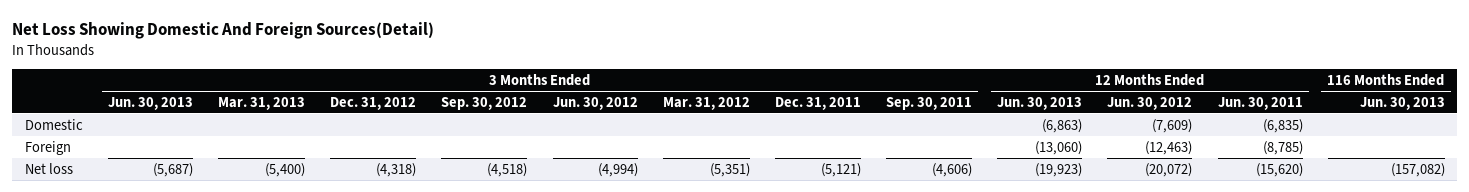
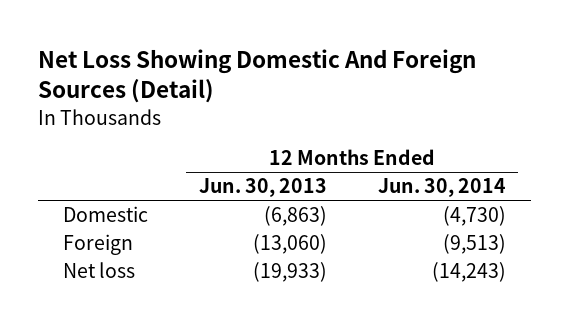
- Net Loss Showing Domestic And Foreign Sources(Detail)
+ Net Loss Showing Domestic And Foreign Sources (Detail)
- | 3 Months Ended Jun. 30, 2013 | 3 Months Ended Mar. 31, 2013 | 3 Months Ended Dec. 31, 2012 | 3 Months Ended Sep. 30, 2012 | 3 Months Ended Jun. 30, 2012 | 3 Months Ended Mar. 31, 2012 | 3 Months Ended Dec. 31, 2011 | 3 Months Ended Sep. 30, 2011 | 12 Months Ended Jun. 30, 2013 | 12 Months Ended Jun. 30, 2012 | 12 Months Ended Jun. 30, 2011 | 116 Months Ended Jun. 30, 2013
+ | 12 Months Ended Jun. 30, 2013 | 12 Months Ended Jun. 30, 2014
- Net loss | (5,687) | (5,400) | (4,318) | (4,518) | (4,994) | (5,351) | (5,121) | (4,606) | (19,923) | (20,072) | (15,620) | (157,082)
+ Net loss | (19,933) | (14,243)

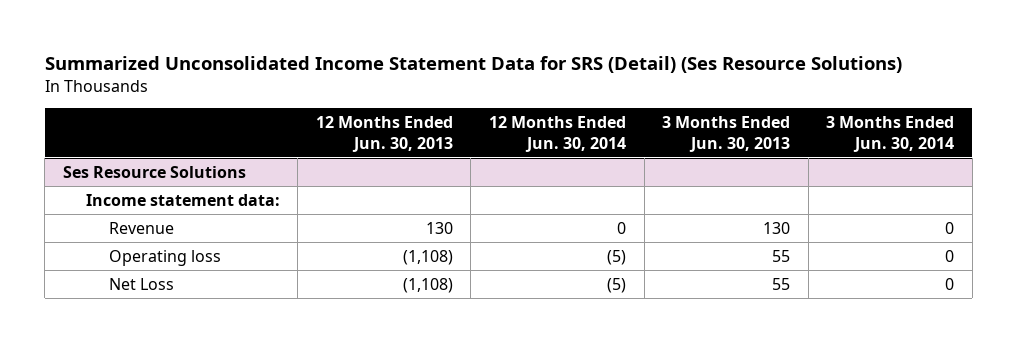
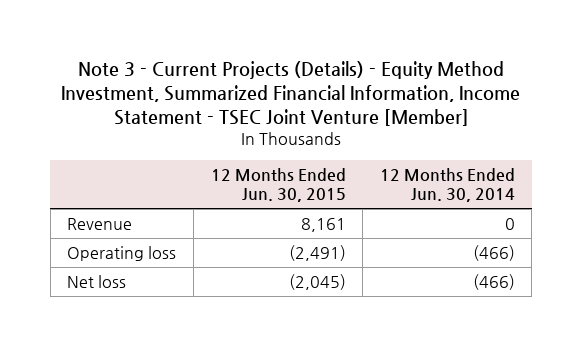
- Summarized Unconsolidated Income Statement Data for SRS (Detail) (Ses Resource Solutions)
+ Note 3 - Current Projects (Details) - Equity Method Investment, Summarized Financial Information, Income Statement - TSEC Joint Venture [Member]
- | 12 Months Ended Jun. 30, 2013 | 12 Months Ended Jun. 30, 2014 | 3 Months Ended Jun. 30, 2013 | 3 Months Ended Jun. 30, 2014
+ | 12 Months Ended Jun. 30, 2015 | 12 Months Ended Jun. 30, 2014
- Ses Resource Solutions
- Income statement data:
- Operating loss | (1,108) | (5) | 55 | 0
- Net Loss | (1,108) | (5) | 55 | 0
+ Operating loss | (2,491) | (466)
+ Net loss | (2,045) | (466)

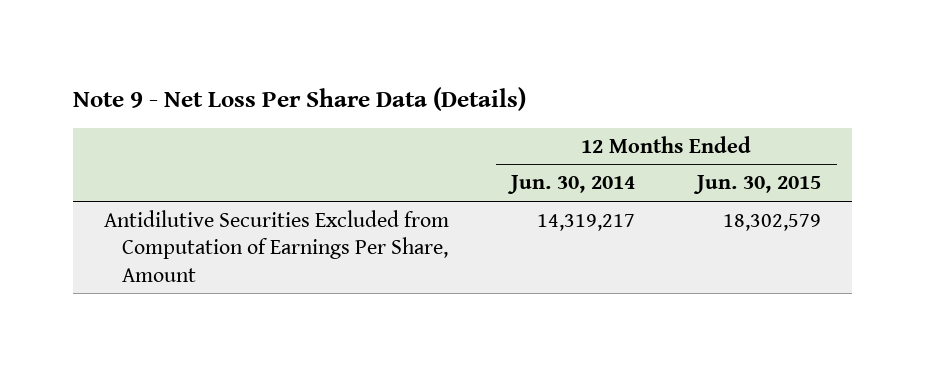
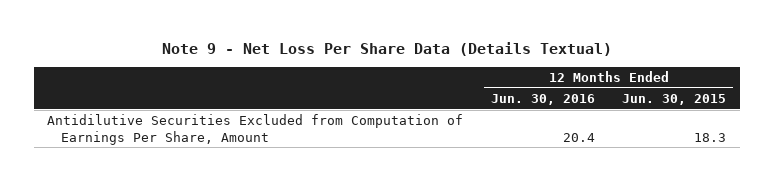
- Note 9 - Net Loss Per Share Data (Details)
+ Note 9 - Net Loss Per Share Data (Details Textual)
- | 12 Months Ended Jun. 30, 2014 | 12 Months Ended Jun. 30, 2015
+ | 12 Months Ended Jun. 30, 2016 | 12 Months Ended Jun. 30, 2015
- Antidilutive Securities Excluded from Computation of Earnings Per Share, Amount | 14,319,217 | 18,302,579
+ Antidilutive Securities Excluded from Computation of Earnings Per Share, Amount | 20.4 | 18.3

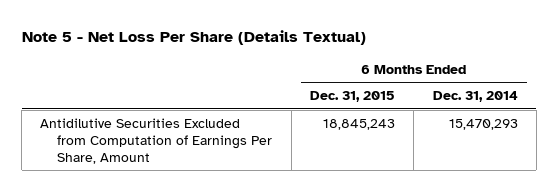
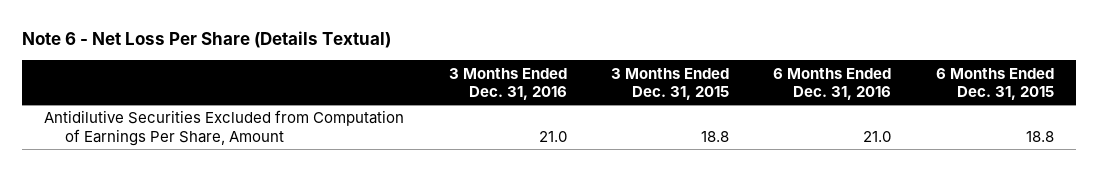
- Note 5 - Net Loss Per Share (Details Textual)
+ Note 6 - Net Loss Per Share (Details Textual)
- | 6 Months Ended Dec. 31, 2015 | 6 Months Ended Dec. 31, 2014
+ | 3 Months Ended Dec. 31, 2016 | 3 Months Ended Dec. 31, 2015 | 6 Months Ended Dec. 31, 2016 | 6 Months Ended Dec. 31, 2015
- Antidilutive Securities Excluded from Computation of Earnings Per Share, Amount | 18,845,243 | 15,470,293
+ Antidilutive Securities Excluded from Computation of Earnings Per Share, Amount | 21.0 | 18.8 | 21.0 | 18.8

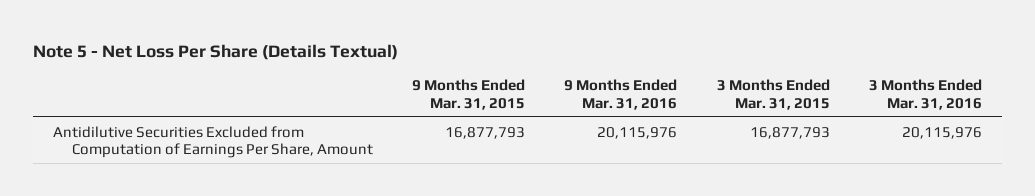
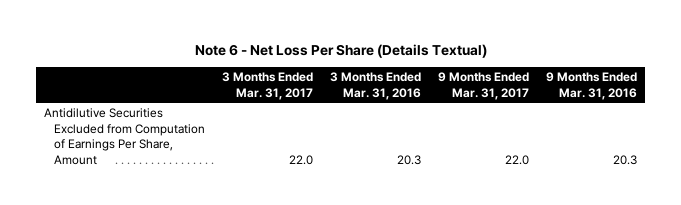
- Note 5 - Net Loss Per Share (Details Textual)
+ Note 6 - Net Loss Per Share (Details Textual)
- | 9 Months Ended Mar. 31, 2015 | 9 Months Ended Mar. 31, 2016 | 3 Months Ended Mar. 31, 2015 | 3 Months Ended Mar. 31, 2016
+ | 3 Months Ended Mar. 31, 2017 | 3 Months Ended Mar. 31, 2016 | 9 Months Ended Mar. 31, 2017 | 9 Months Ended Mar. 31, 2016
- Antidilutive Securities Excluded from Computation of Earnings Per Share, Amount | 16,877,793 | 20,115,976 | 16,877,793 | 20,115,976
+ Antidilutive Securities Excluded from Computation of Earnings Per Share, Amount | 22.0 | 20.3 | 22.0 | 20.3

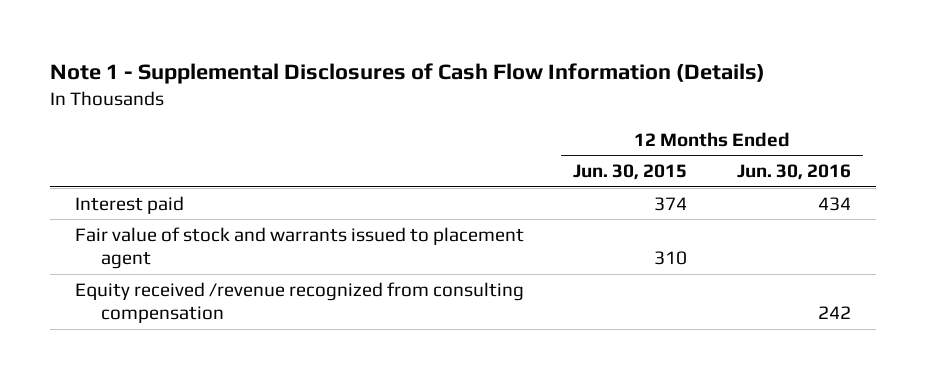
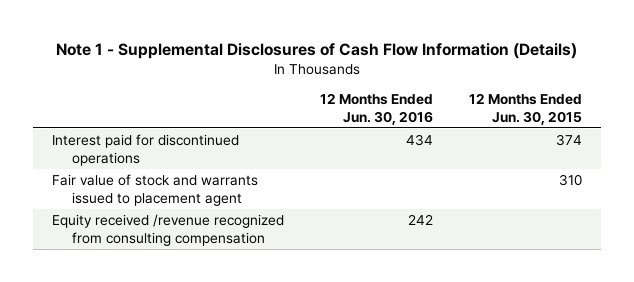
- | 12 Months Ended Jun. 30, 2015 | 12 Months Ended Jun. 30, 2016
+ | 12 Months Ended Jun. 30, 2016 | 12 Months Ended Jun. 30, 2015
- Interest paid | 374 | 434
+ Interest paid for discontinued operations | 434 | 374

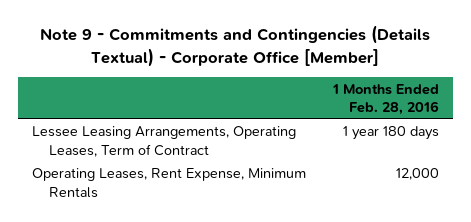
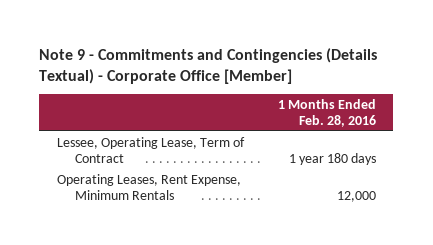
- Lessee Leasing Arrangements, Operating Leases, Term of Contract | 1 year 180 days
+ Lessee, Operating Lease, Term of Contract | 1 year 180 days

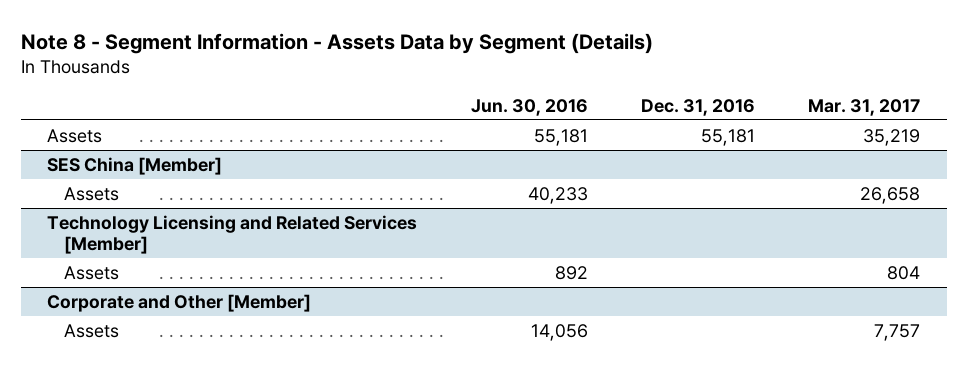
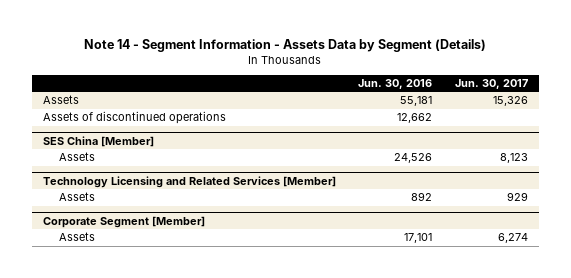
- Note 8 - Segment Information - Assets Data by Segment (Details)
+ Note 14 - Segment Information - Assets Data by Segment (Details)
- | Jun. 30, 2016 | Dec. 31, 2016 | Mar. 31, 2017
+ | Jun. 30, 2016 | Jun. 30, 2017
+ Assets of discontinued operations | 12,662 |
@ SES China [Member]
- Assets | 40,233 | | 26,658
+ Assets | 24,526 | 8,123
- Corporate and Other [Member]
- Assets | 14,056 | | 7,757
+ Corporate Segment [Member]
+ Assets | 17,101 | 6,274

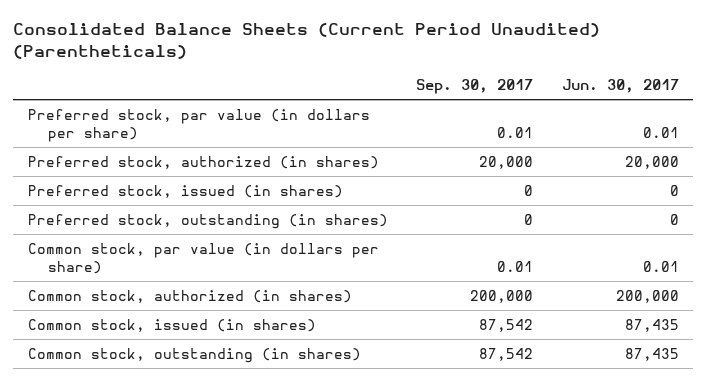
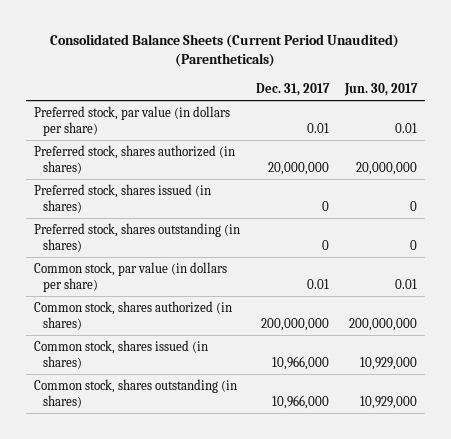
- | Sep. 30, 2017 | Jun. 30, 2017
+ | Dec. 31, 2017 | Jun. 30, 2017
- Preferred stock, authorized (in shares) | 20,000 | 20,000
- Preferred stock, issued (in shares) | 0 | 0
- Preferred stock, outstanding (in shares) | 0 | 0
+ Preferred stock, shares authorized (in shares) | 20,000,000 | 20,000,000
+ Preferred stock, shares issued (in shares) | 0 | 0
+ Preferred stock, shares outstanding (in shares) | 0 | 0
- Common stock, authorized (in shares) | 200,000 | 200,000
- Common stock, issued (in shares) | 87,542 | 87,435
- Common stock, outstanding (in shares) | 87,542 | 87,435
+ Common stock, shares authorized (in shares) | 200,000,000 | 200,000,000
+ Common stock, shares issued (in shares) | 10,966,000 | 10,929,000
+ Common stock, shares outstanding (in shares) | 10,966,000 | 10,929,000

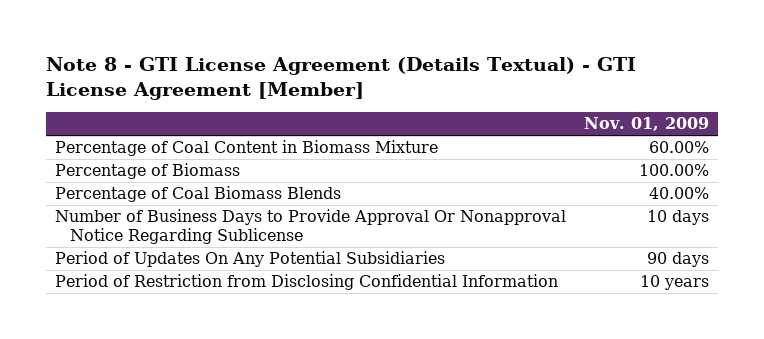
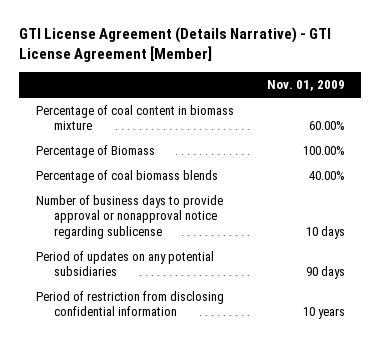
- Note 8 - GTI License Agreement (Details Textual) - GTI License Agreement [Member]
+ GTI License Agreement (Details Narrative) - GTI License Agreement [Member]
- Percentage of Coal Content in Biomass Mixture | 60.00%
+ Percentage of coal content in biomass mixture | 60.00%
- Percentage of Coal Biomass Blends | 40.00%
- Number of Business Days to Provide Approval Or Nonapproval Notice Regarding Sublicense | 10 days
- Period of Updates On Any Potential Subsidiaries | 90 days
- Period of Restriction from Disclosing Confidential Information | 10 years
+ Percentage of coal biomass blends | 40.00%
+ Number of business days to provide approval or nonapproval notice regarding sublicense | 10 days
+ Period of updates on any potential subsidiaries | 90 days
+ Period of restriction from disclosing confidential information | 10 years

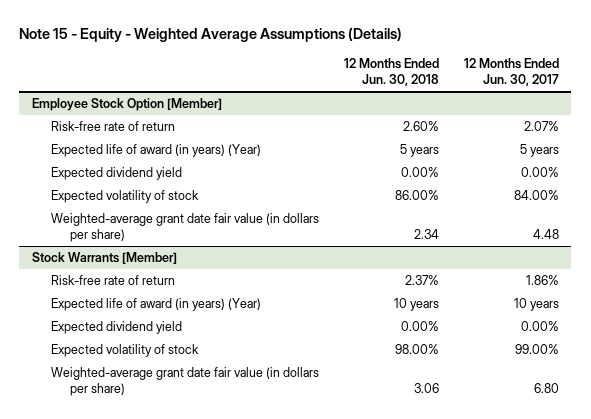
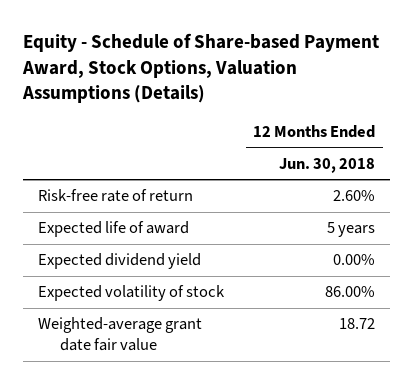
- Note 15 - Equity - Weighted Average Assumptions (Details)
+ Equity - Schedule of Share-based Payment Award, Stock Options, Valuation Assumptions (Details)
- | 12 Months Ended Jun. 30, 2018 | 12 Months Ended Jun. 30, 2017
+ | 12 Months Ended Jun. 30, 2018
- Employee Stock Option [Member]
- Expected life of award (in years) (Year) | 5 years | 5 years
+ Expected life of award | 5 years
- Weighted-average grant date fair value (in dollars per share) | 2.34 | 4.48
- Stock Warrants [Member]
- Risk-free rate of return | 2.37% | 1.86%
- Expected life of award (in years) (Year) | 10 years | 10 years
- Expected dividend yield | 0.00% | 0.00%
- Expected volatility of stock | 98.00% | 99.00%
- Weighted-average grant date fair value (in dollars per share) | 3.06 | 6.80
+ Weighted-average grant date fair value | 18.72

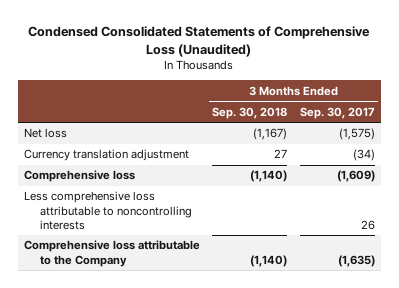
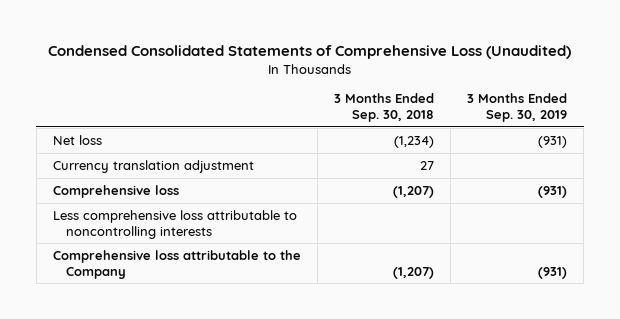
- | 3 Months Ended Sep. 30, 2018 | 3 Months Ended Sep. 30, 2017
+ | 3 Months Ended Sep. 30, 2018 | 3 Months Ended Sep. 30, 2019
- Net loss | (1,167) | (1,575)
+ Net loss | (1,234) | (931)
- Comprehensive loss | (1,140) | (1,609)
+ Comprehensive loss | (1,207) | (931)
- Comprehensive loss attributable to the Company | (1,140) | (1,635)
+ Comprehensive loss attributable to the Company | (1,207) | (931)

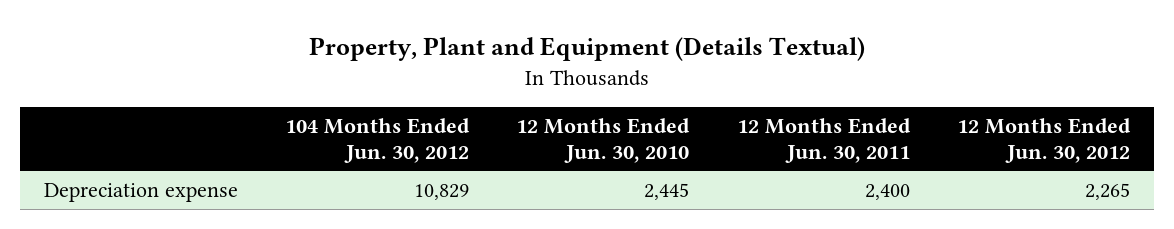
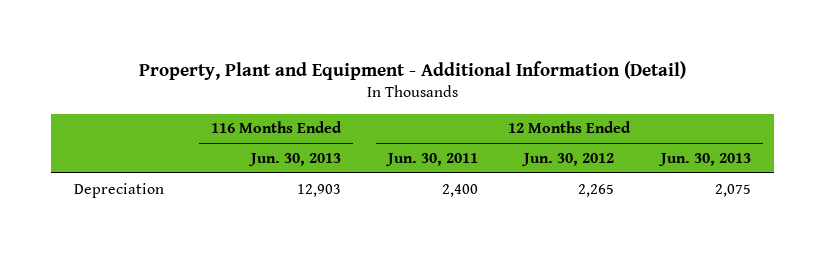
- Property, Plant and Equipment (Details Textual)
+ Property, Plant and Equipment - Additional Information (Detail)
- | 104 Months Ended Jun. 30, 2012 | 12 Months Ended Jun. 30, 2010 | 12 Months Ended Jun. 30, 2011 | 12 Months Ended Jun. 30, 2012
+ | 116 Months Ended Jun. 30, 2013 | 12 Months Ended Jun. 30, 2011 | 12 Months Ended Jun. 30, 2012 | 12 Months Ended Jun. 30, 2013
- Depreciation expense | 10,829 | 2,445 | 2,400 | 2,265
+ Depreciation | 12,903 | 2,400 | 2,265 | 2,075

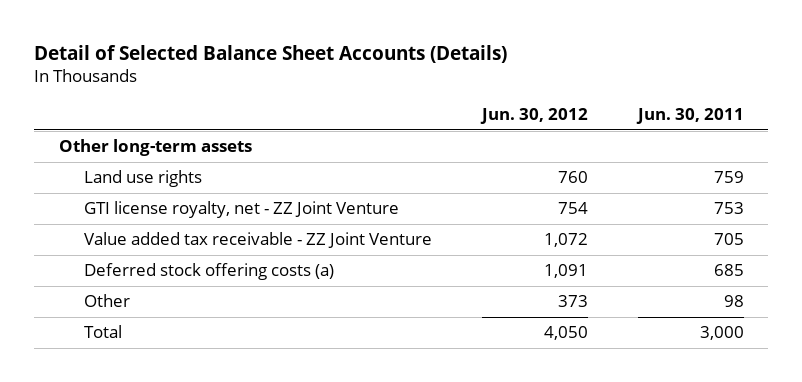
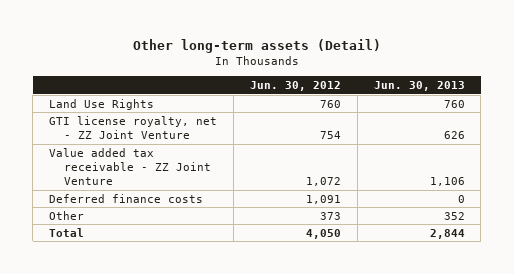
- Detail of Selected Balance Sheet Accounts (Details)
+ Other long-term assets (Detail)
- | Jun. 30, 2012 | Jun. 30, 2011
+ | Jun. 30, 2012 | Jun. 30, 2013
- Other long-term assets
- Land use rights | 760 | 759
+ Land Use Rights | 760 | 760
- Deferred stock offering costs (a) | 1,091 | 685
+ Deferred finance costs | 1,091 | 0

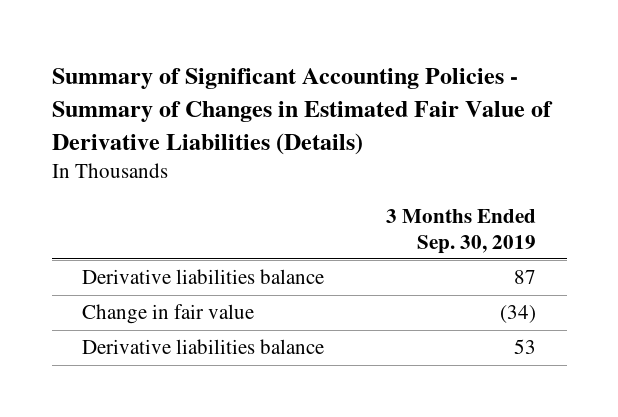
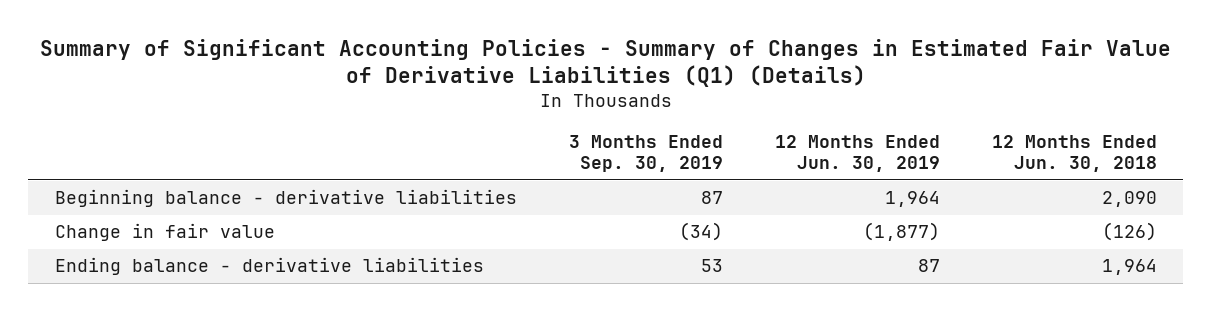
- Summary of Significant Accounting Policies - Summary of Changes in Estimated Fair Value of Derivative Liabilities (Details)
+ Summary of Significant Accounting Policies - Summary of Changes in Estimated Fair Value of Derivative Liabilities (Q1) (Details)
- | 3 Months Ended Sep. 30, 2019
+ | 3 Months Ended Sep. 30, 2019 | 12 Months Ended Jun. 30, 2019 | 12 Months Ended Jun. 30, 2018
- Derivative liabilities balance | 87
+ Beginning balance - derivative liabilities | 87 | 1,964 | 2,090
- Derivative liabilities balance | 53
+ Ending balance - derivative liabilities | 53 | 87 | 1,964

